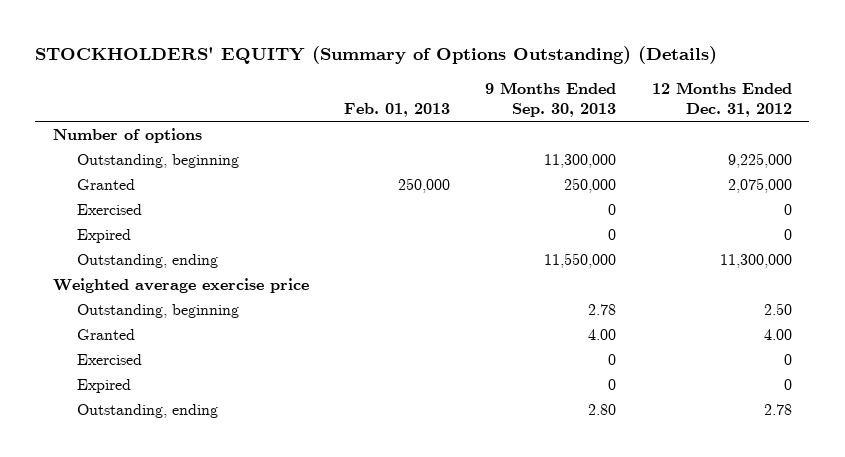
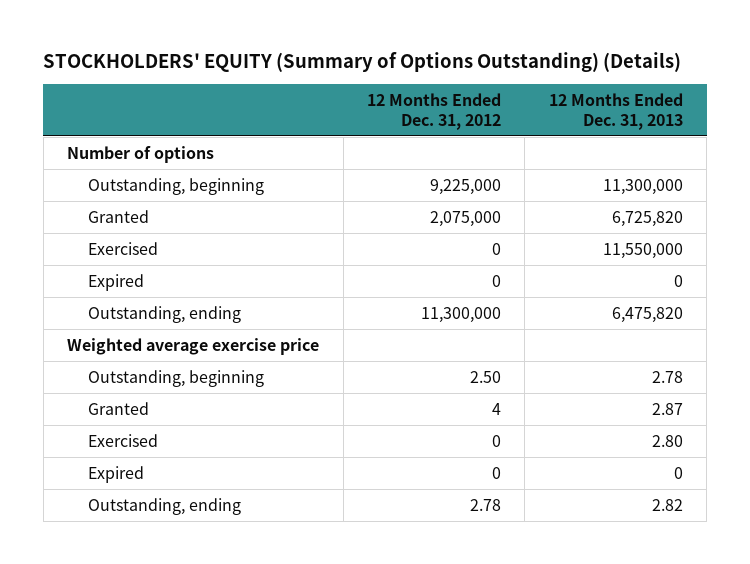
- | Feb. 01, 2013 | 9 Months Ended Sep. 30, 2013 | 12 Months Ended Dec. 31, 2012
+ | 12 Months Ended Dec. 31, 2012 | 12 Months Ended Dec. 31, 2013
- Granted | | 4.00 | 4.00
+ Granted | 4 | 2.87

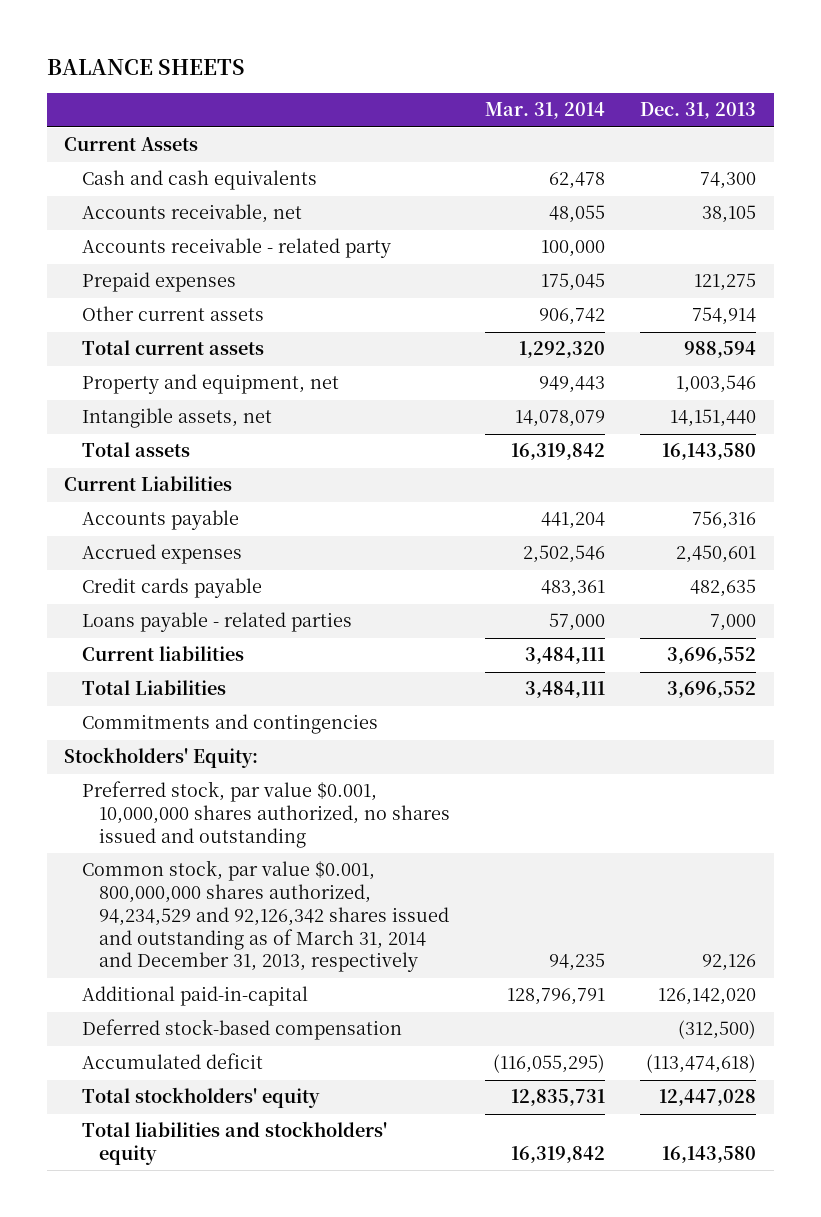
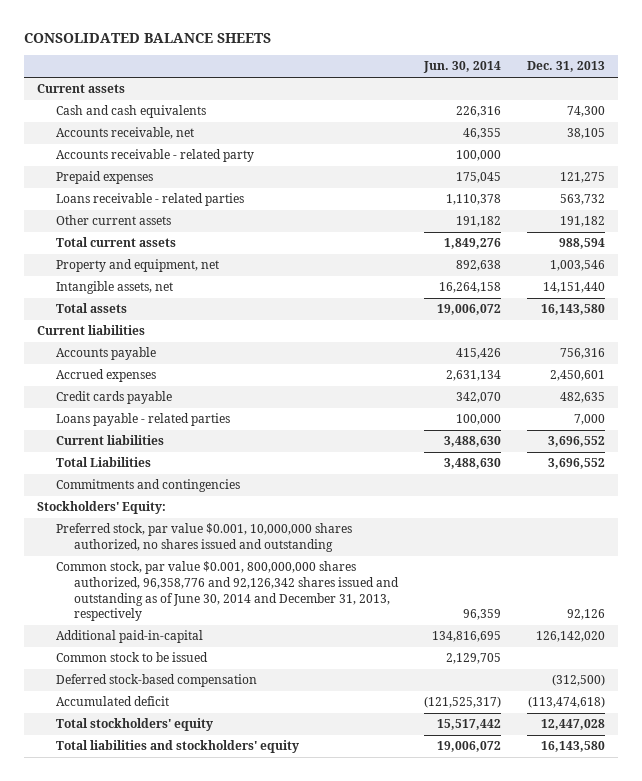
- BALANCE SHEETS
+ CONSOLIDATED BALANCE SHEETS
- | Mar. 31, 2014 | Dec. 31, 2013
+ | Jun. 30, 2014 | Dec. 31, 2013
- Current Assets
+ Current assets
- Other current assets | 906,742 | 754,914
+ Loans receivable - related parties | 1,110,378 | 563,732
+ Other current assets | 191,182 | 191,182
- Current Liabilities
+ Current liabilities
- Common stock, par value $0.001, 800,000,000 shares authorized, 94,234,529 and 92,126,342 shares issued and outstanding as of March 31, 2014 and December 31, 2013, respectively | 94,235 | 92,126
+ Common stock, par value $0.001, 800,000,000 shares authorized, 96,358,776 and 92,126,342 shares issued and outstanding as of June 30, 2014 and December 31, 2013, respectively | 96,359 | 92,126
+ Common stock to be issued | 2,129,705 |

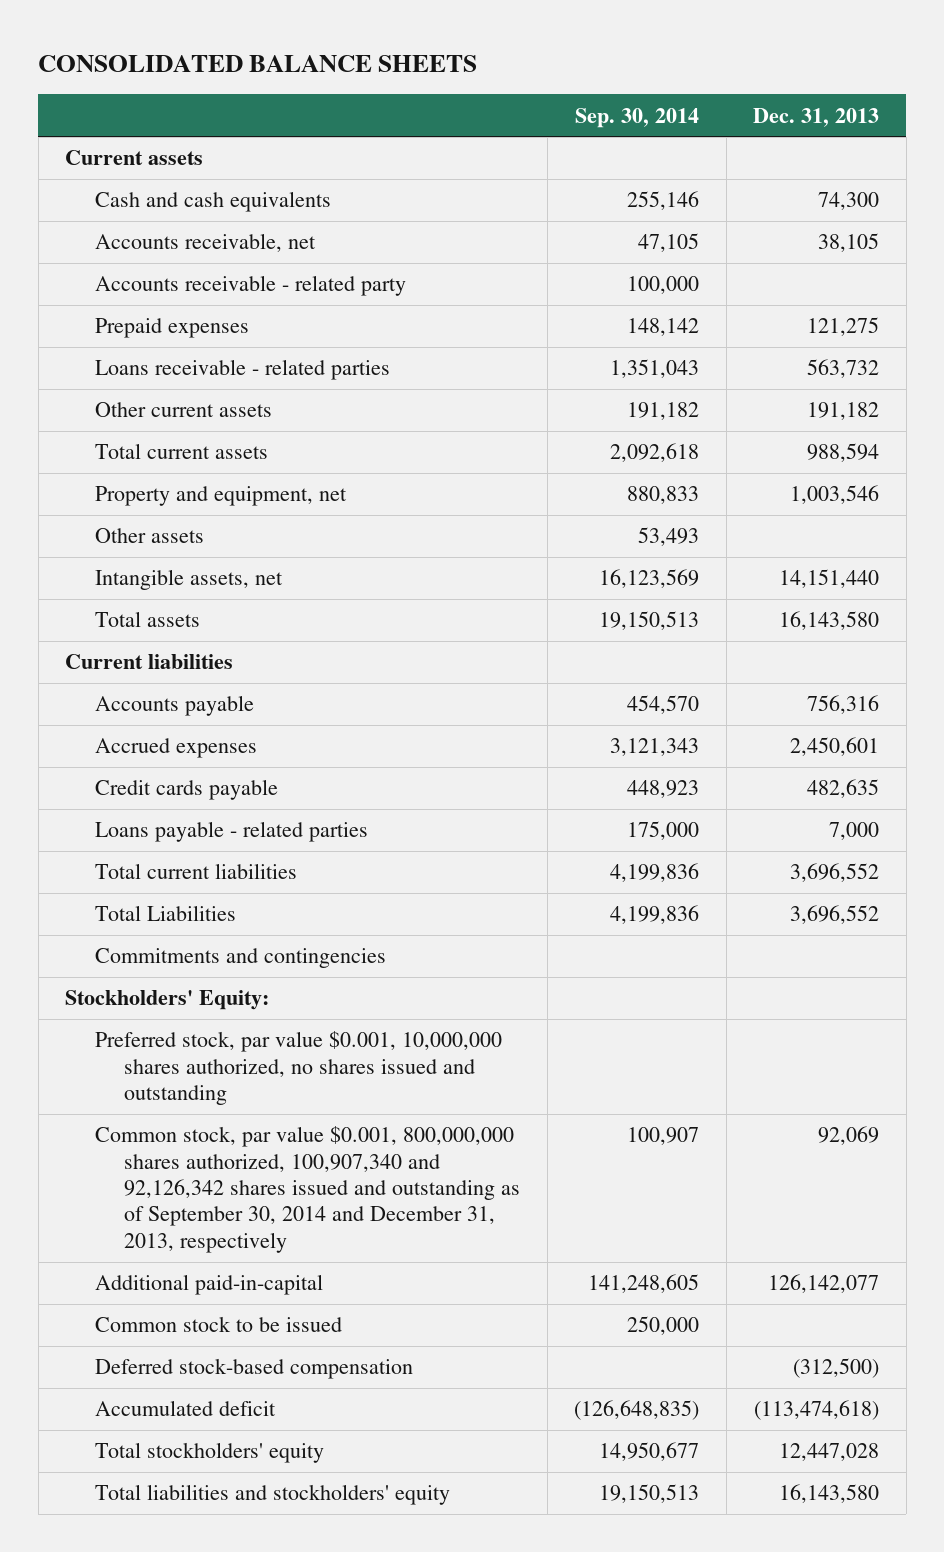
- | Jun. 30, 2014 | Dec. 31, 2013
+ | Sep. 30, 2014 | Dec. 31, 2013
+ Other assets | 53,493 |
- Current liabilities | 3,488,630 | 3,696,552
+ Total current liabilities | 4,199,836 | 3,696,552
- Common stock, par value $0.001, 800,000,000 shares authorized, 96,358,776 and 92,126,342 shares issued and outstanding as of June 30, 2014 and December 31, 2013, respectively | 96,359 | 92,126
- Additional paid-in-capital | 134,816,695 | 126,142,020
+ Common stock, par value $0.001, 800,000,000 shares authorized, 100,907,340 and 92,126,342 shares issued and outstanding as of September 30, 2014 and December 31, 2013, respectively | 100,907 | 92,069
+ Additional paid-in-capital | 141,248,605 | 126,142,077

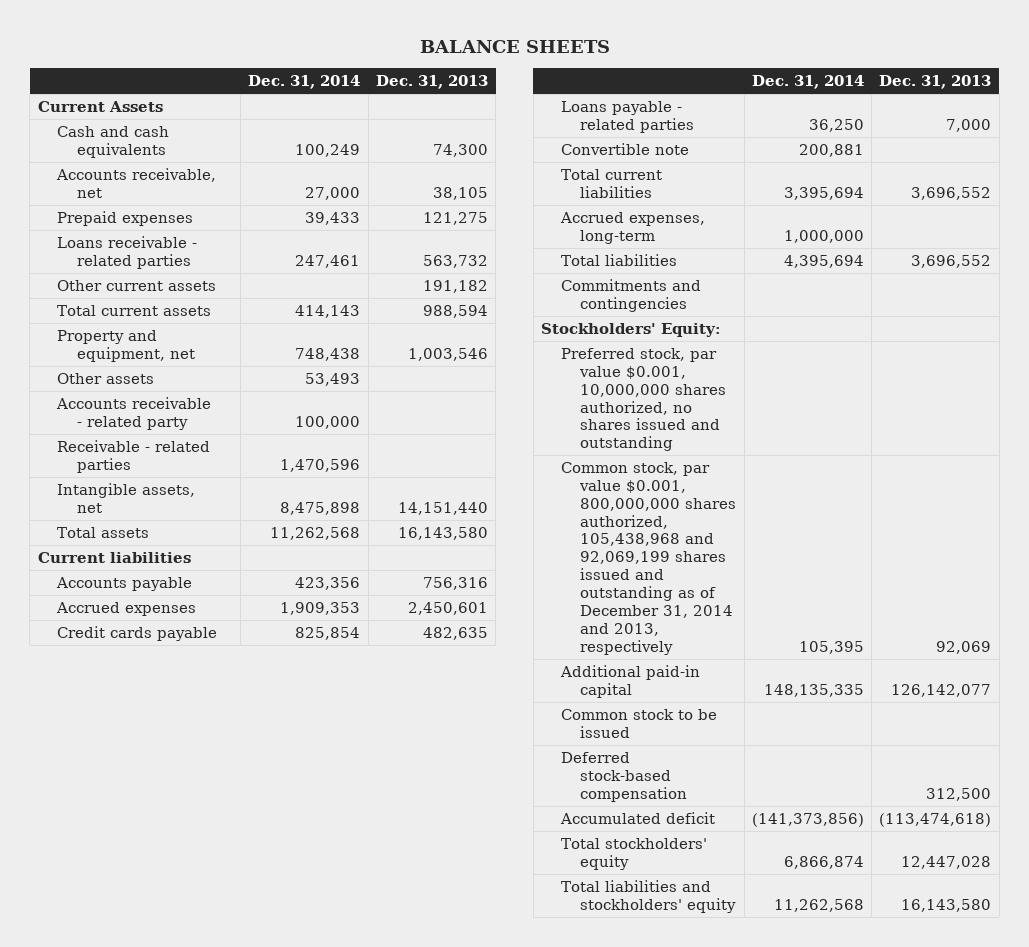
- CONSOLIDATED BALANCE SHEETS
+ BALANCE SHEETS
- | Sep. 30, 2014 | Dec. 31, 2013
+ | Dec. 31, 2014 | Dec. 31, 2013
- Current assets
+ Current Assets
moved down: Accounts receivable - related party | 100,000 |
+ Receivable - related parties | 1,470,596 |
+ Convertible note | 200,881 |
- Total Liabilities | 4,199,836 | 3,696,552
+ Accrued expenses, long-term | 1,000,000 |
+ Total liabilities | 4,395,694 | 3,696,552
- Common stock, par value $0.001, 800,000,000 shares authorized, 100,907,340 and 92,126,342 shares issued and outstanding as of September 30, 2014 and December 31, 2013, respectively | 100,907 | 92,069
- Additional paid-in-capital | 141,248,605 | 126,142,077
+ Common stock, par value $0.001, 800,000,000 shares authorized, 105,438,968 and 92,069,199 shares issued and outstanding as of December 31, 2014 and 2013, respectively | 105,395 | 92,069
+ Additional paid-in capital | 148,135,335 | 126,142,077
- Deferred stock-based compensation | | (312,500)
+ Deferred stock-based compensation | | 312,500

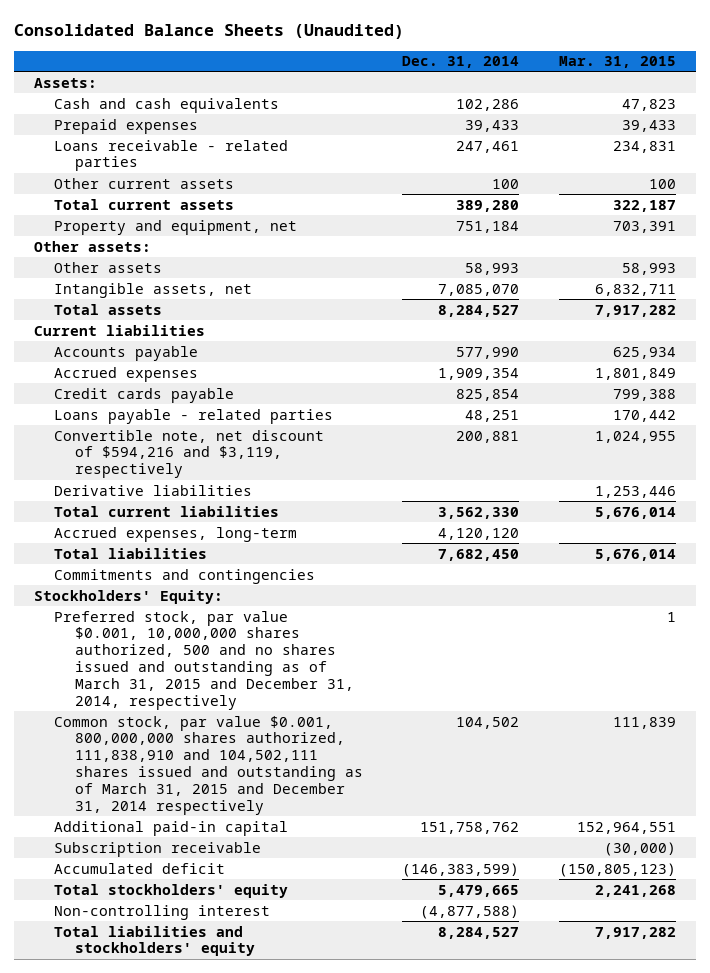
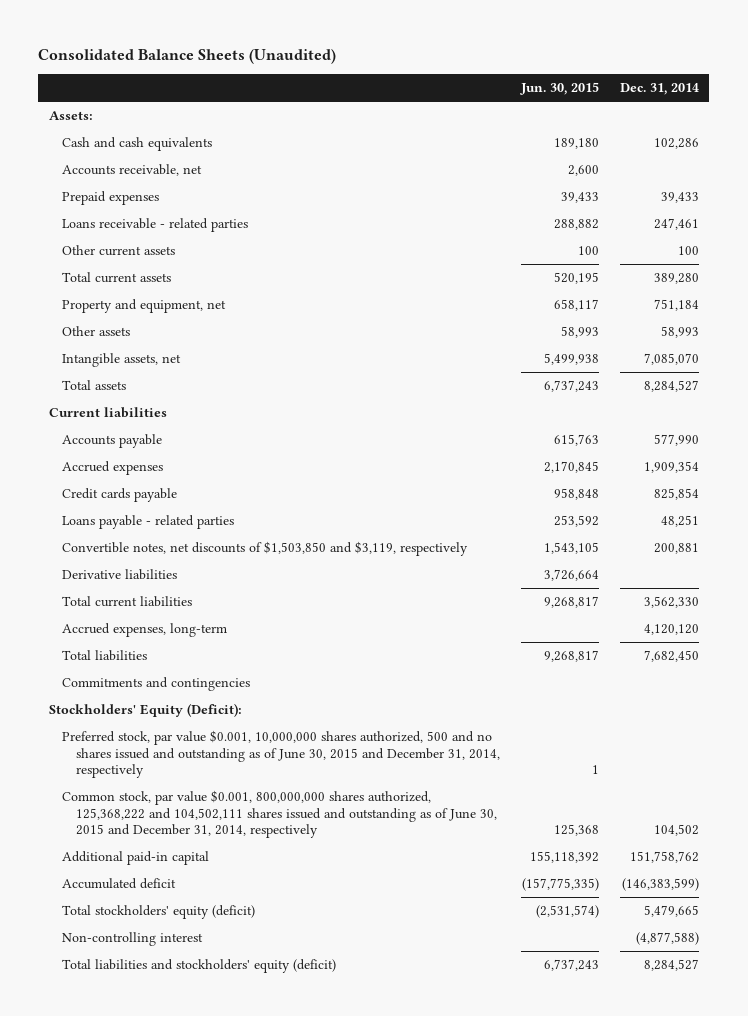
- | Dec. 31, 2014 | Mar. 31, 2015
+ | Jun. 30, 2015 | Dec. 31, 2014
+ Accounts receivable, net | 2,600 |
- Other assets:
- Convertible note, net discount of $594,216 and $3,119, respectively | 200,881 | 1,024,955
+ Convertible notes, net discounts of $1,503,850 and $3,119, respectively | 1,543,105 | 200,881
- Stockholders' Equity:
- Preferred stock, par value $0.001, 10,000,000 shares authorized, 500 and no shares issued and outstanding as of March 31, 2015 and December 31, 2014, respectively | | 1
- Common stock, par value $0.001, 800,000,000 shares authorized, 111,838,910 and 104,502,111 shares issued and outstanding as of March 31, 2015 and December 31, 2014 respectively | 104,502 | 111,839
+ Stockholders' Equity (Deficit):
+ Preferred stock, par value $0.001, 10,000,000 shares authorized, 500 and no shares issued and outstanding as of June 30, 2015 and December 31, 2014, respectively | 1 |
+ Common stock, par value $0.001, 800,000,000 shares authorized, 125,368,222 and 104,502,111 shares issued and outstanding as of June 30, 2015 and December 31, 2014, respectively | 125,368 | 104,502
- Subscription receivable | | (30,000)
- Total stockholders' equity | 5,479,665 | 2,241,268
+ Total stockholders' equity (deficit) | (2,531,574) | 5,479,665
- Total liabilities and stockholders' equity | 8,284,527 | 7,917,282
+ Total liabilities and stockholders' equity (deficit) | 6,737,243 | 8,284,527

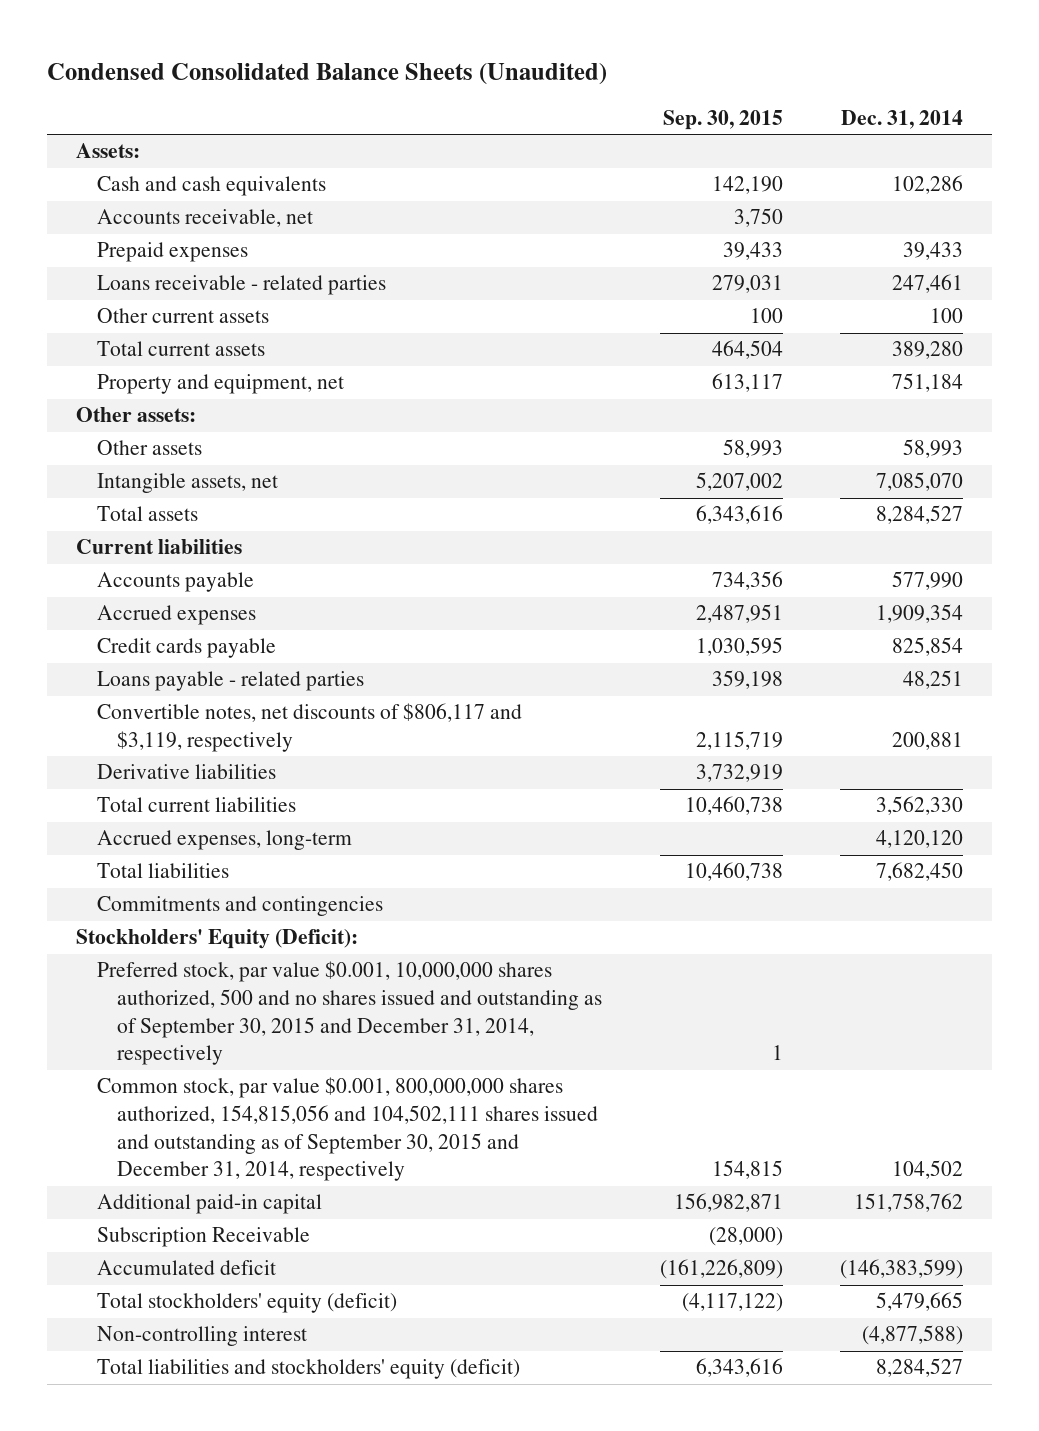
- Consolidated Balance Sheets (Unaudited)
+ Condensed Consolidated Balance Sheets (Unaudited)
- | Jun. 30, 2015 | Dec. 31, 2014
+ | Sep. 30, 2015 | Dec. 31, 2014
+ Other assets:
- Convertible notes, net discounts of $1,503,850 and $3,119, respectively | 1,543,105 | 200,881
+ Convertible notes, net discounts of $806,117 and $3,119, respectively | 2,115,719 | 200,881
- Preferred stock, par value $0.001, 10,000,000 shares authorized, 500 and no shares issued and outstanding as of June 30, 2015 and December 31, 2014, respectively | 1 |
- Common stock, par value $0.001, 800,000,000 shares authorized, 125,368,222 and 104,502,111 shares issued and outstanding as of June 30, 2015 and December 31, 2014, respectively | 125,368 | 104,502
+ Preferred stock, par value $0.001, 10,000,000 shares authorized, 500 and no shares issued and outstanding as of September 30, 2015 and December 31, 2014, respectively | 1 |
+ Common stock, par value $0.001, 800,000,000 shares authorized, 154,815,056 and 104,502,111 shares issued and outstanding as of September 30, 2015 and December 31, 2014, respectively | 154,815 | 104,502
+ Subscription Receivable | (28,000) |

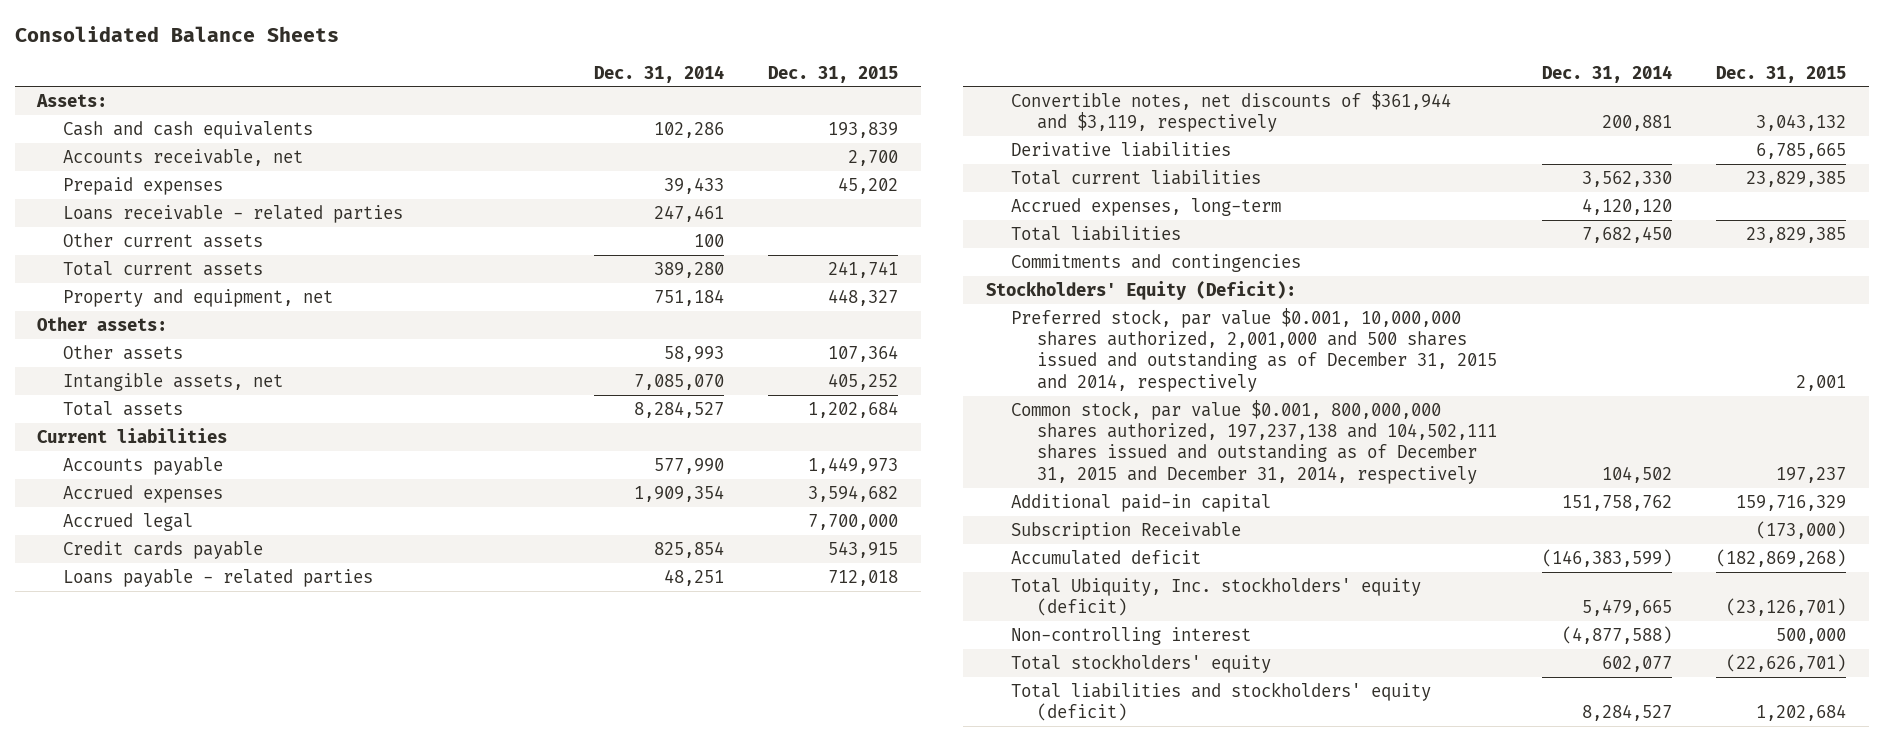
- Condensed Consolidated Balance Sheets (Unaudited)
+ Consolidated Balance Sheets
- | Sep. 30, 2015 | Dec. 31, 2014
+ | Dec. 31, 2014 | Dec. 31, 2015
+ Accrued legal | | 7,700,000
- Convertible notes, net discounts of $806,117 and $3,119, respectively | 2,115,719 | 200,881
+ Convertible notes, net discounts of $361,944 and $3,119, respectively | 200,881 | 3,043,132
- Preferred stock, par value $0.001, 10,000,000 shares authorized, 500 and no shares issued and outstanding as of September 30, 2015 and December 31, 2014, respectively | 1 |
- Common stock, par value $0.001, 800,000,000 shares authorized, 154,815,056 and 104,502,111 shares issued and outstanding as of September 30, 2015 and December 31, 2014, respectively | 154,815 | 104,502
+ Preferred stock, par value $0.001, 10,000,000 shares authorized, 2,001,000 and 500 shares issued and outstanding as of December 31, 2015 and 2014, respectively | | 2,001
+ Common stock, par value $0.001, 800,000,000 shares authorized, 197,237,138 and 104,502,111 shares issued and outstanding as of December 31, 2015 and December 31, 2014, respectively | 104,502 | 197,237
- Total stockholders' equity (deficit) | (4,117,122) | 5,479,665
+ Total Ubiquity, Inc. stockholders' equity (deficit) | 5,479,665 | (23,126,701)
+ Total stockholders' equity | 602,077 | (22,626,701)

